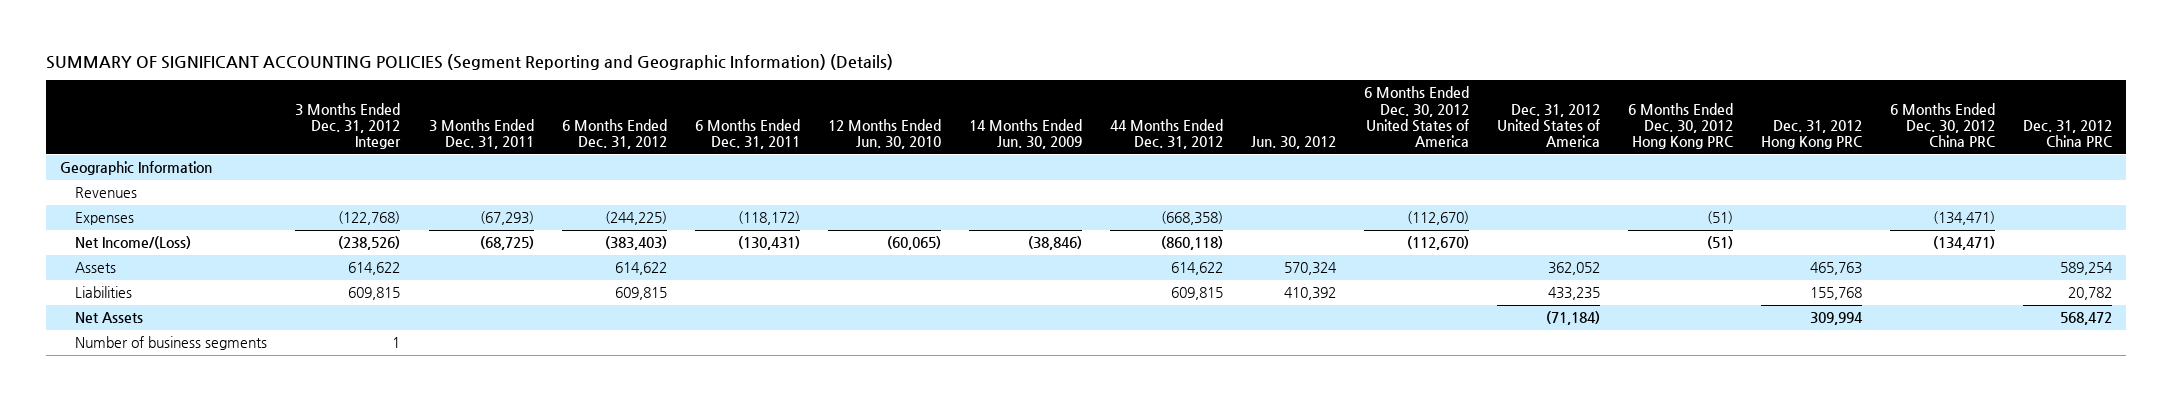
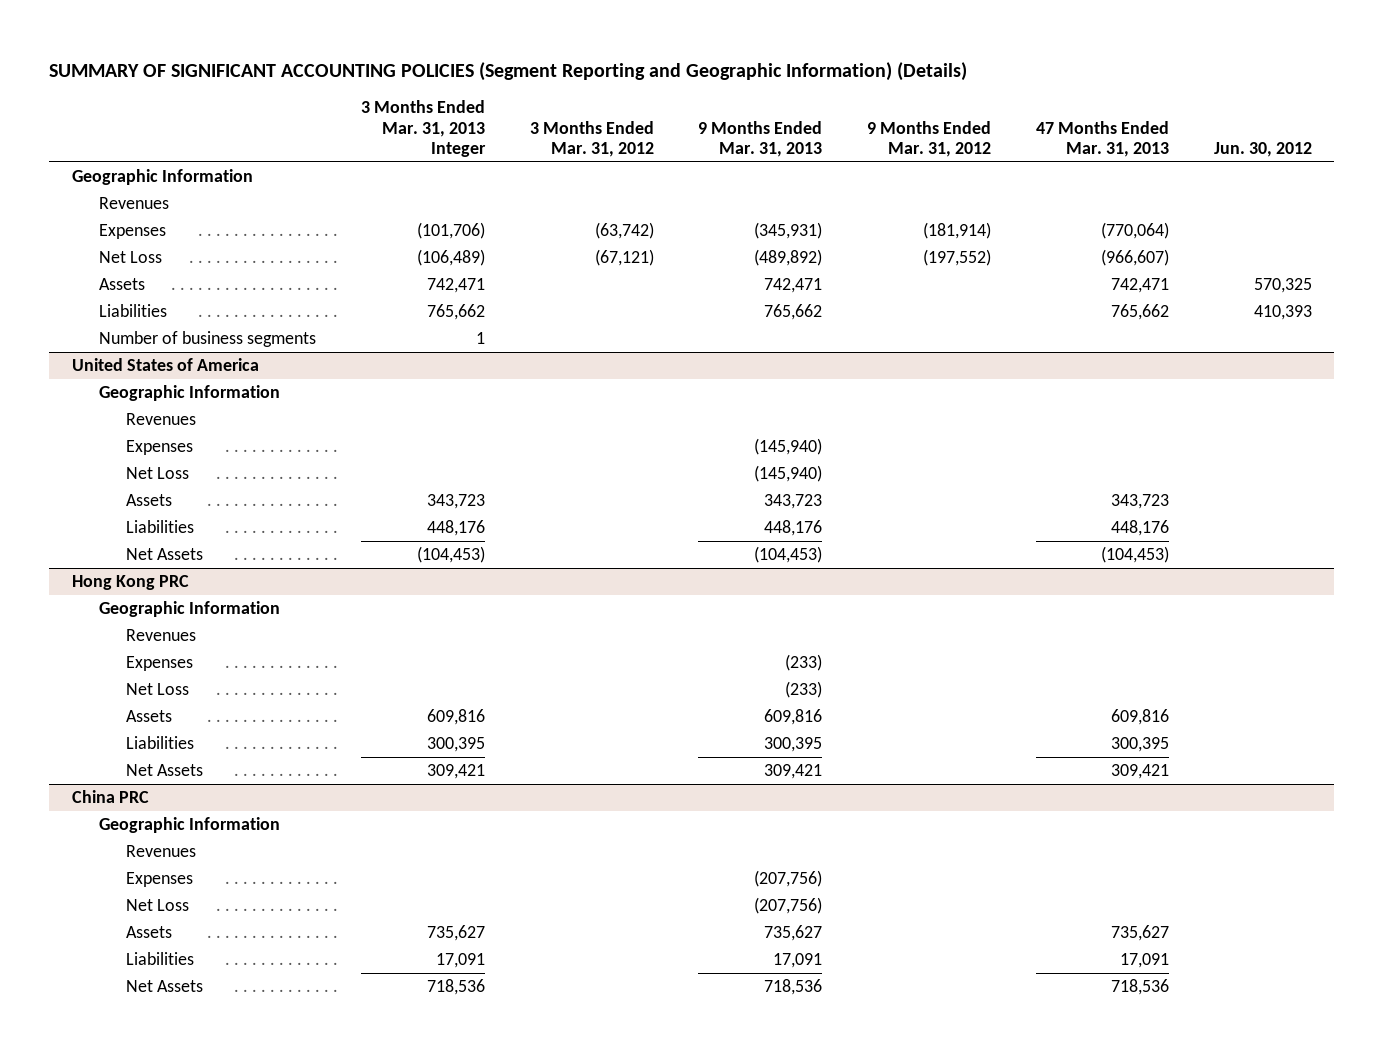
- | 3 Months Ended Dec. 31, 2012 Integer | 3 Months Ended Dec. 31, 2011 | 6 Months Ended Dec. 31, 2012 | 6 Months Ended Dec. 31, 2011 | 12 Months Ended Jun. 30, 2010 | 14 Months Ended Jun. 30, 2009 | 44 Months Ended Dec. 31, 2012 | Jun. 30, 2012 | 6 Months Ended Dec. 30, 2012 United States of America | Dec. 31, 2012 United States of America | 6 Months Ended Dec. 30, 2012 Hong Kong PRC | Dec. 31, 2012 Hong Kong PRC | 6 Months Ended Dec. 30, 2012 China PRC | Dec. 31, 2012 China PRC
+ | 3 Months Ended Mar. 31, 2013 Integer | 3 Months Ended Mar. 31, 2012 | 9 Months Ended Mar. 31, 2013 | 9 Months Ended Mar. 31, 2012 | 47 Months Ended Mar. 31, 2013 | Jun. 30, 2012
- Net Income/(Loss) | (238,526) | (68,725) | (383,403) | (130,431) | (60,065) | (38,846) | (860,118) | | (112,670) | | (51) | | (134,471) |
- Assets | 614,622 | | 614,622 | | | | 614,622 | 570,324 | | 362,052 | | 465,763 | | 589,254
- Liabilities | 609,815 | | 609,815 | | | | 609,815 | 410,392 | | 433,235 | | 155,768 | | 20,782
- Net Assets | | | | | | | | | | (71,184) | | 309,994 | | 568,472
+ Net Loss | (106,489) | (67,121) | (489,892) | (197,552) | (966,607) |
+ Assets | 742,471 | | 742,471 | | 742,471 | 570,325
+ Liabilities | 765,662 | | 765,662 | | 765,662 | 410,393
+ United States of America
+ Geographic Information
+ Revenues
+ Expenses | | | (145,940) | | |
+ Net Loss | | | (145,940) | | |
+ Assets | 343,723 | | 343,723 | | 343,723 |
+ Liabilities | 448,176 | | 448,176 | | 448,176 |
+ Net Assets | (104,453) | | (104,453) | | (104,453) |
+ Hong Kong PRC
+ Geographic Information
+ Revenues
+ Expenses | | | (233) | | |
+ Net Loss | | | (233) | | |
+ Assets | 609,816 | | 609,816 | | 609,816 |
+ Liabilities | 300,395 | | 300,395 | | 300,395 |
+ Net Assets | 309,421 | | 309,421 | | 309,421 |
+ China PRC
+ Geographic Information
+ Revenues
+ Expenses | | | (207,756) | | |
+ Net Loss | | | (207,756) | | |
+ Assets | 735,627 | | 735,627 | | 735,627 |
+ Liabilities | 17,091 | | 17,091 | | 17,091 |
+ Net Assets | 718,536 | | 718,536 | | 718,536 |

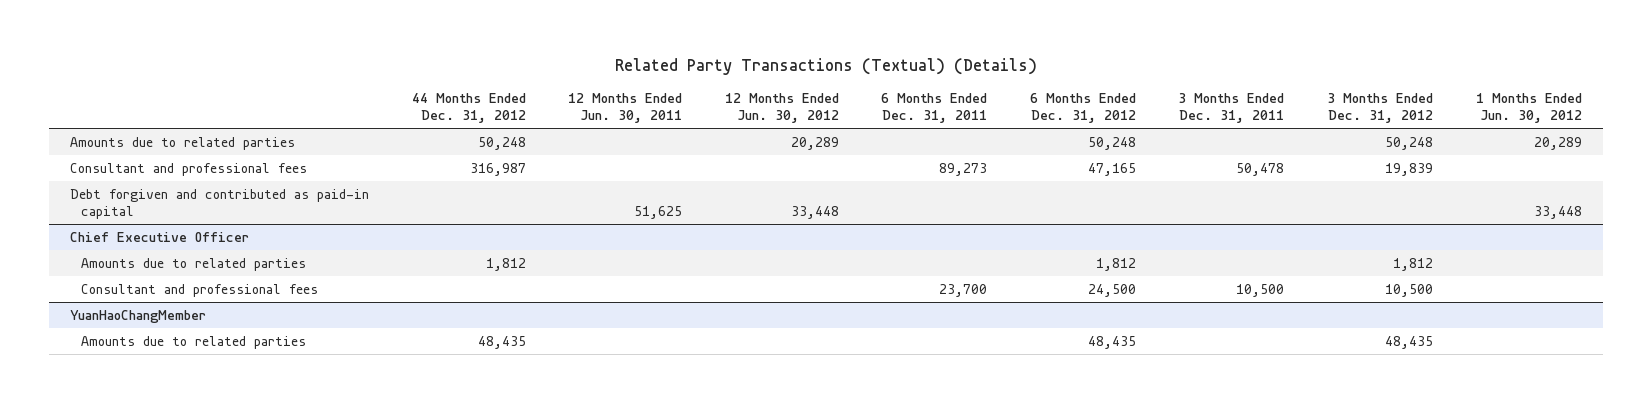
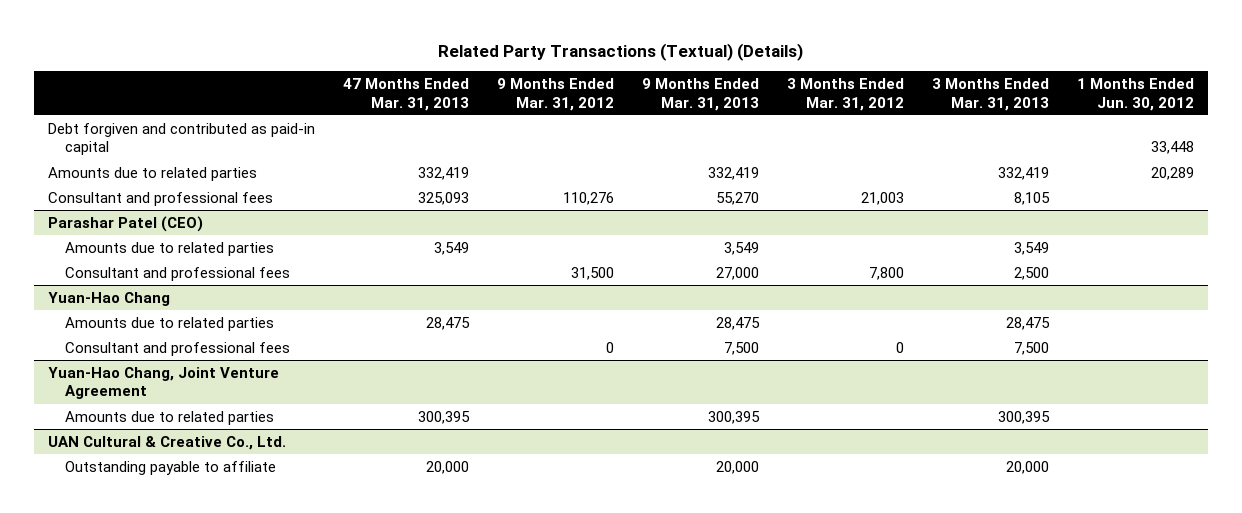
- | 44 Months Ended Dec. 31, 2012 | 12 Months Ended Jun. 30, 2011 | 12 Months Ended Jun. 30, 2012 | 6 Months Ended Dec. 31, 2011 | 6 Months Ended Dec. 31, 2012 | 3 Months Ended Dec. 31, 2011 | 3 Months Ended Dec. 31, 2012 | 1 Months Ended Jun. 30, 2012
+ | 47 Months Ended Mar. 31, 2013 | 9 Months Ended Mar. 31, 2012 | 9 Months Ended Mar. 31, 2013 | 3 Months Ended Mar. 31, 2012 | 3 Months Ended Mar. 31, 2013 | 1 Months Ended Jun. 30, 2012
moved up: Debt forgiven and contributed as paid-in capital | | | | | | 33,448
- Chief Executive Officer
- Amounts due to related parties | 1,812 | | | | 1,812 | | 1,812 |
- Consultant and professional fees | | | | 23,700 | 24,500 | 10,500 | 10,500 |
- YuanHaoChangMember
- Amounts due to related parties | 48,435 | | | | 48,435 | | 48,435 |
+ Parashar Patel (CEO)
+ Amounts due to related parties | 3,549 | | 3,549 | | 3,549 |
+ Consultant and professional fees | | 31,500 | 27,000 | 7,800 | 2,500 |
+ Yuan-Hao Chang
+ Amounts due to related parties | 28,475 | | 28,475 | | 28,475 |
+ Consultant and professional fees | | 0 | 7,500 | 0 | 7,500 |
+ Yuan-Hao Chang, Joint Venture Agreement
+ Amounts due to related parties | 300,395 | | 300,395 | | 300,395 |
+ UAN Cultural & Creative Co., Ltd.
+ Outstanding payable to affiliate | 20,000 | | 20,000 | | 20,000 |

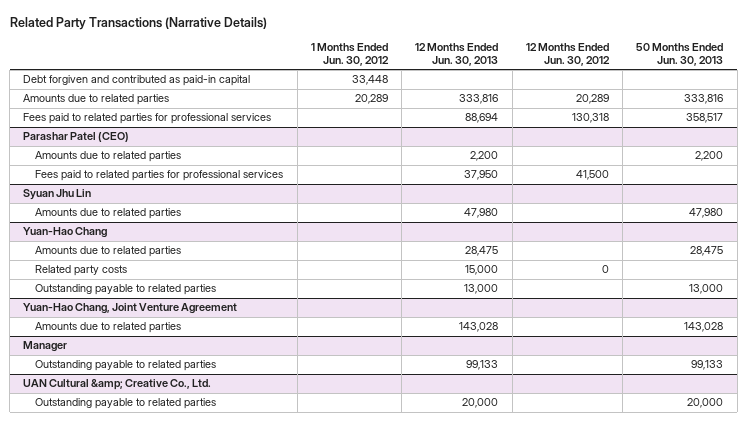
- Related Party Transactions (Textual) (Details)
+ Related Party Transactions (Narrative Details)
- | 47 Months Ended Mar. 31, 2013 | 9 Months Ended Mar. 31, 2012 | 9 Months Ended Mar. 31, 2013 | 3 Months Ended Mar. 31, 2012 | 3 Months Ended Mar. 31, 2013 | 1 Months Ended Jun. 30, 2012
+ | 1 Months Ended Jun. 30, 2012 | 12 Months Ended Jun. 30, 2013 | 12 Months Ended Jun. 30, 2012 | 50 Months Ended Jun. 30, 2013
- Consultant and professional fees | 325,093 | 110,276 | 55,270 | 21,003 | 8,105 |
+ Fees paid to related parties for professional services | | 88,694 | 130,318 | 358,517
@ Parashar Patel (CEO)
- Consultant and professional fees | | 31,500 | 27,000 | 7,800 | 2,500 |
+ Fees paid to related parties for professional services | | 37,950 | 41,500 |
+ Syuan Jhu Lin
+ Amounts due to related parties | | 47,980 | | 47,980
@ Yuan-Hao Chang
- Consultant and professional fees | | 0 | 7,500 | 0 | 7,500 |
+ Related party costs | | 15,000 | 0 |
+ Outstanding payable to related parties | | 13,000 | | 13,000
- UAN Cultural & Creative Co., Ltd.
- Outstanding payable to affiliate | 20,000 | | 20,000 | | 20,000 |
+ Manager
+ Outstanding payable to related parties | | 99,133 | | 99,133
+ UAN Cultural &amp; Creative Co., Ltd.
+ Outstanding payable to related parties | | 20,000 | | 20,000

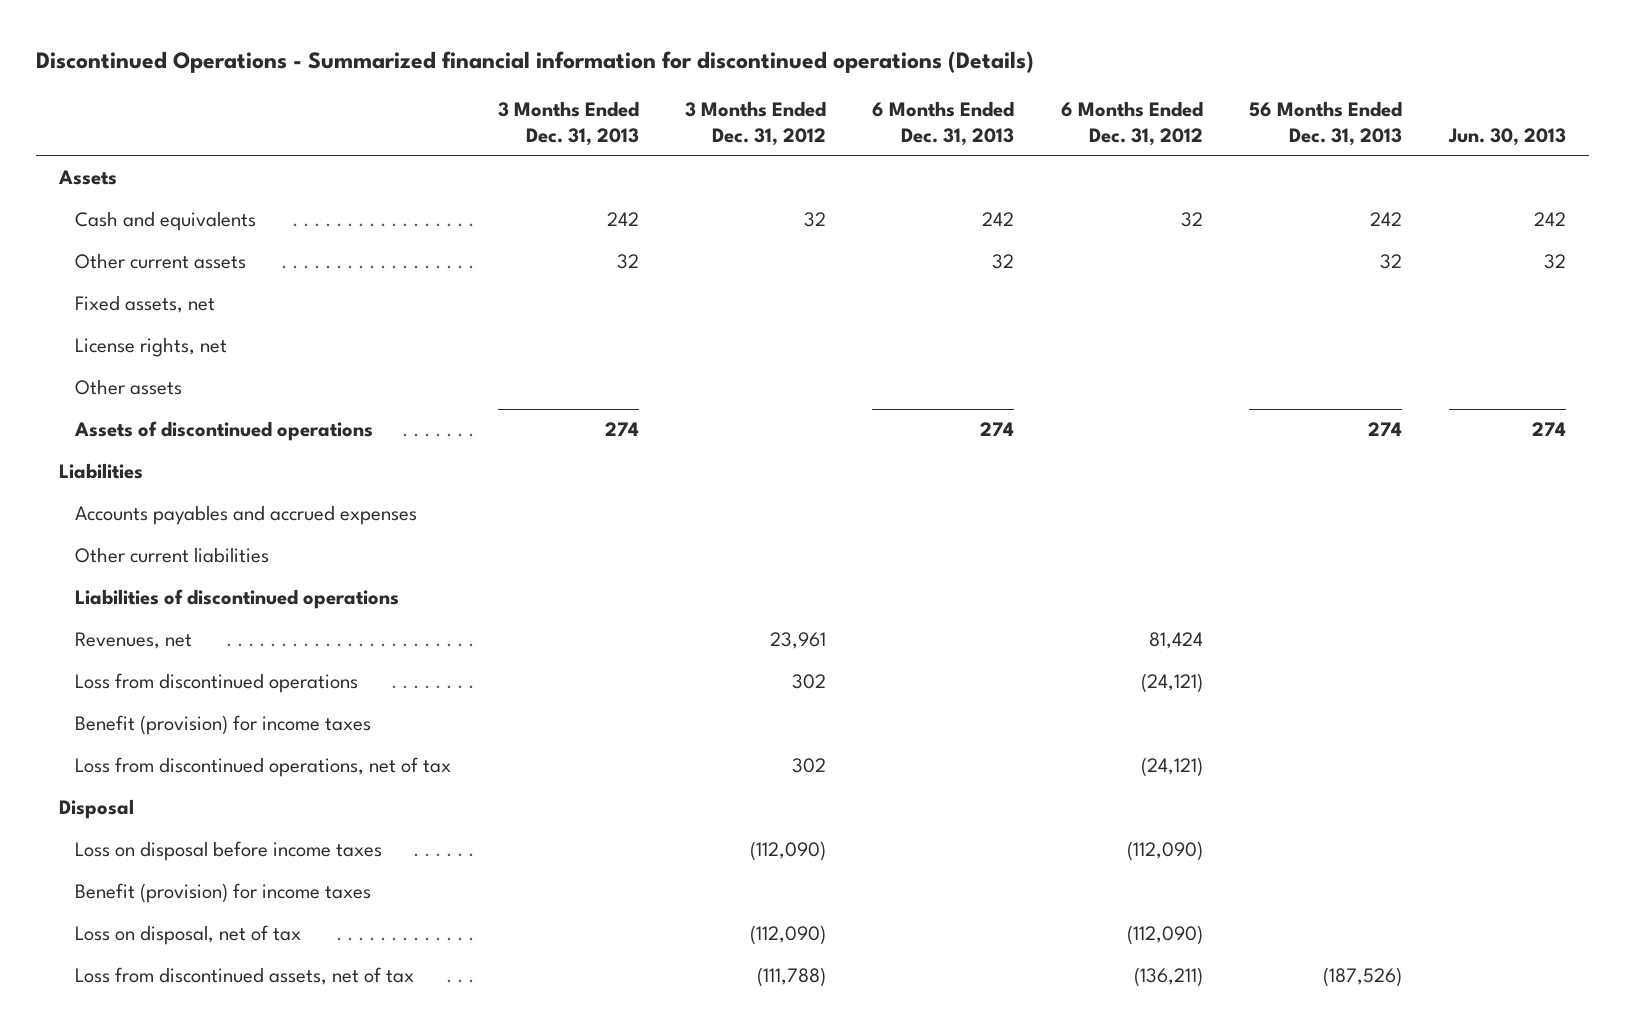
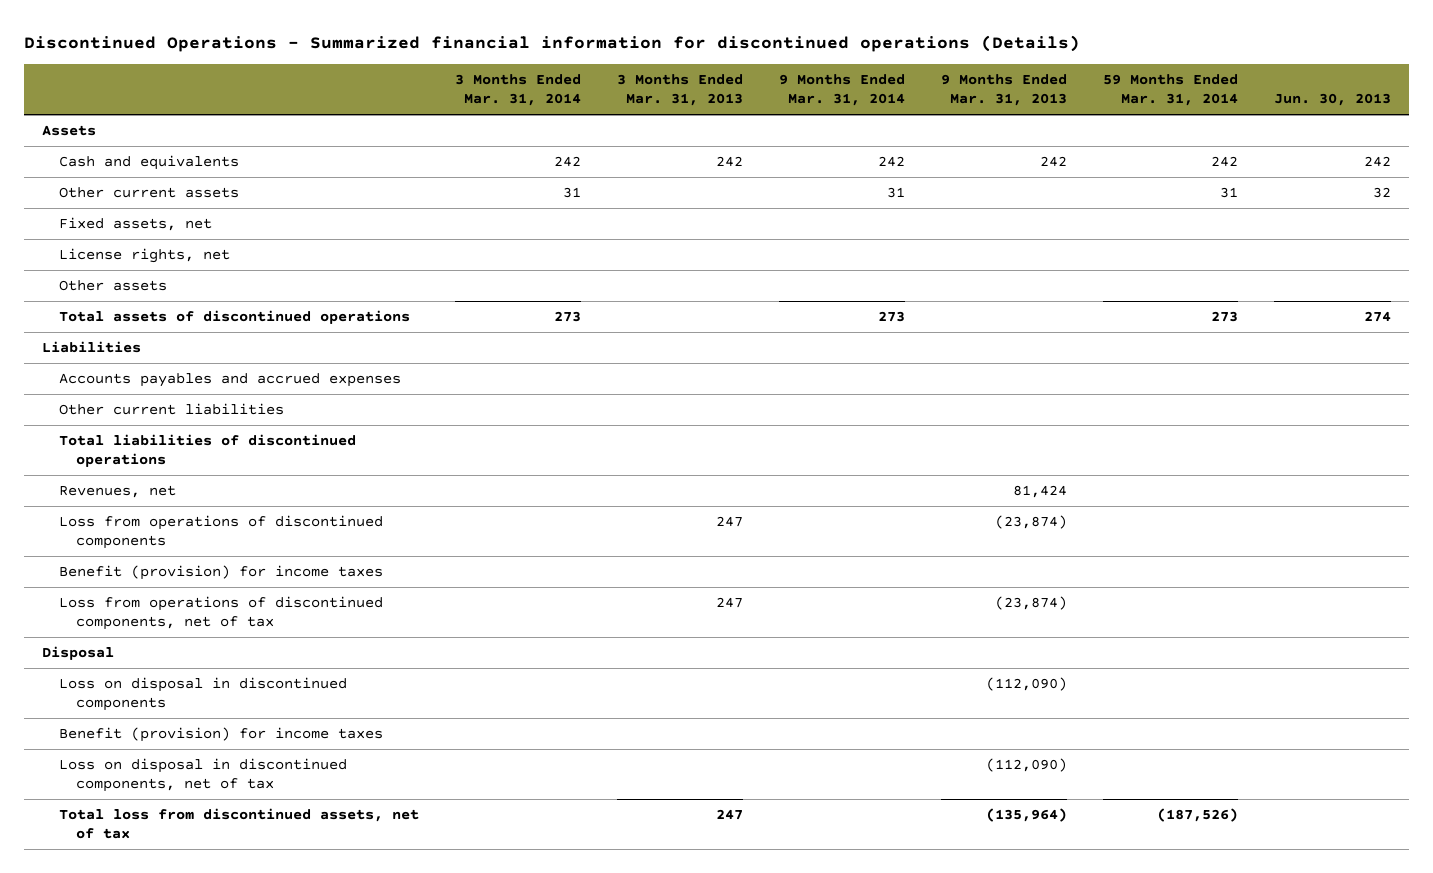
- | 3 Months Ended Dec. 31, 2013 | 3 Months Ended Dec. 31, 2012 | 6 Months Ended Dec. 31, 2013 | 6 Months Ended Dec. 31, 2012 | 56 Months Ended Dec. 31, 2013 | Jun. 30, 2013
+ | 3 Months Ended Mar. 31, 2014 | 3 Months Ended Mar. 31, 2013 | 9 Months Ended Mar. 31, 2014 | 9 Months Ended Mar. 31, 2013 | 59 Months Ended Mar. 31, 2014 | Jun. 30, 2013
- Assets of discontinued operations | 274 | | 274 | | 274 | 274
+ Total assets of discontinued operations | 273 | | 273 | | 273 | 274
- Liabilities of discontinued operations
+ Total liabilities of discontinued operations
- Loss from discontinued operations | | 302 | | (24,121) | |
+ Loss from operations of discontinued components | | 247 | | (23,874) | |
- Loss from discontinued operations, net of tax | | 302 | | (24,121) | |
+ Loss from operations of discontinued components, net of tax | | 247 | | (23,874) | |
- Loss on disposal before income taxes | | (112,090) | | (112,090) | |
+ Loss on disposal in discontinued components | | | | (112,090) | |
- Loss on disposal, net of tax | | (112,090) | | (112,090) | |
- Loss from discontinued assets, net of tax | | (111,788) | | (136,211) | (187,526) |
+ Loss on disposal in discontinued components, net of tax | | | | (112,090) | |
+ Total loss from discontinued assets, net of tax | | 247 | | (135,964) | (187,526) |

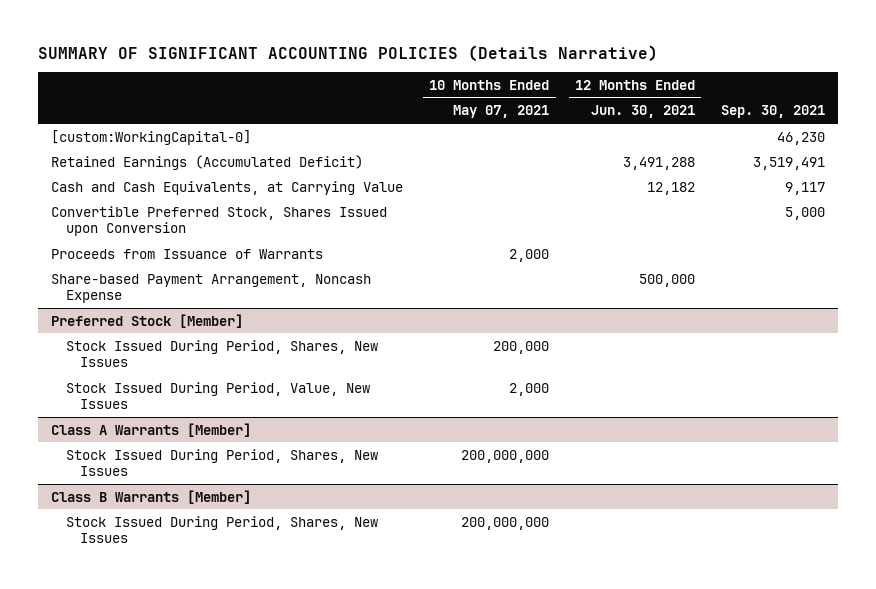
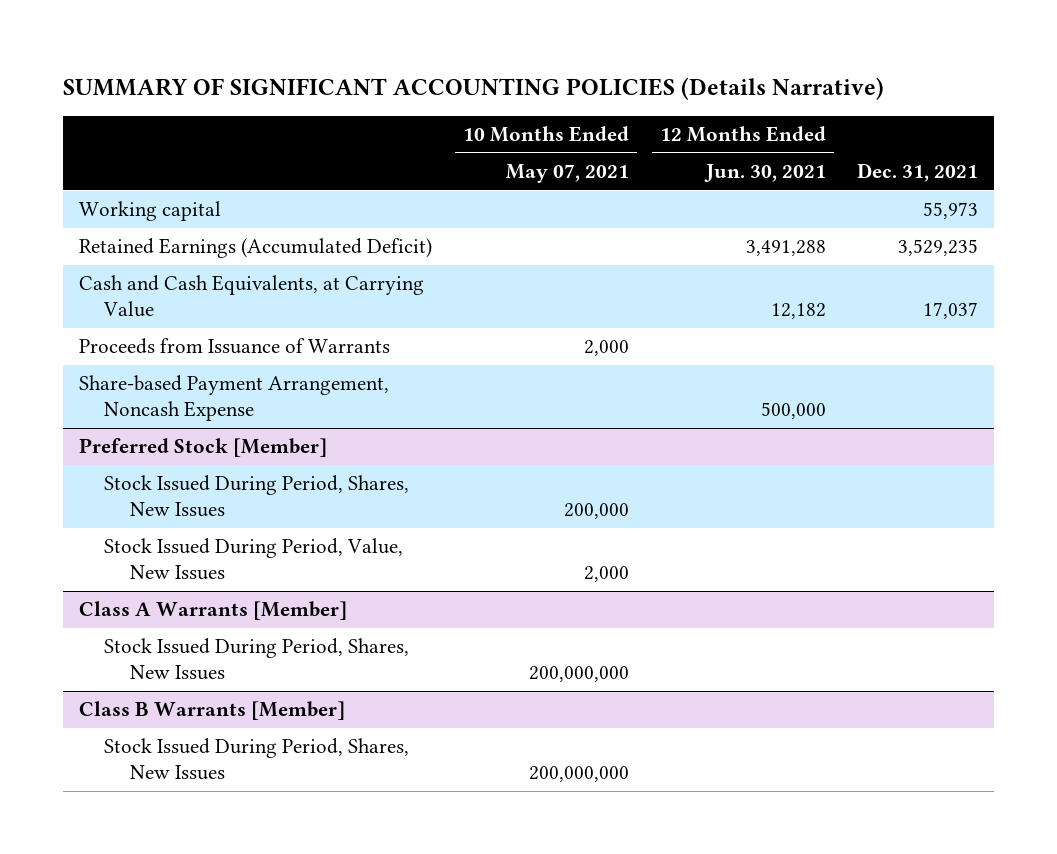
- | 10 Months Ended May 07, 2021 | 12 Months Ended Jun. 30, 2021 | Sep. 30, 2021
+ | 10 Months Ended May 07, 2021 | 12 Months Ended Jun. 30, 2021 | Dec. 31, 2021
- [custom:WorkingCapital-0] | | | 46,230
+ Working capital | | | 55,973
- Convertible Preferred Stock, Shares Issued upon Conversion | | | 5,000

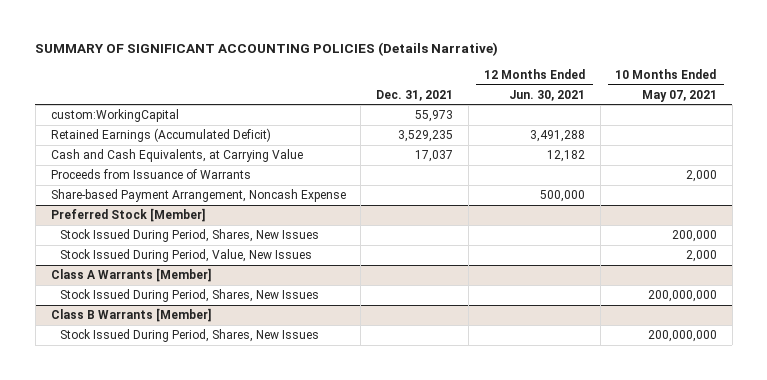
- | 10 Months Ended May 07, 2021 | 12 Months Ended Jun. 30, 2021 | Dec. 31, 2021
+ | Dec. 31, 2021 | 12 Months Ended Jun. 30, 2021 | 10 Months Ended May 07, 2021
- Working capital | | | 55,973
+ custom:WorkingCapital | 55,973 | |

